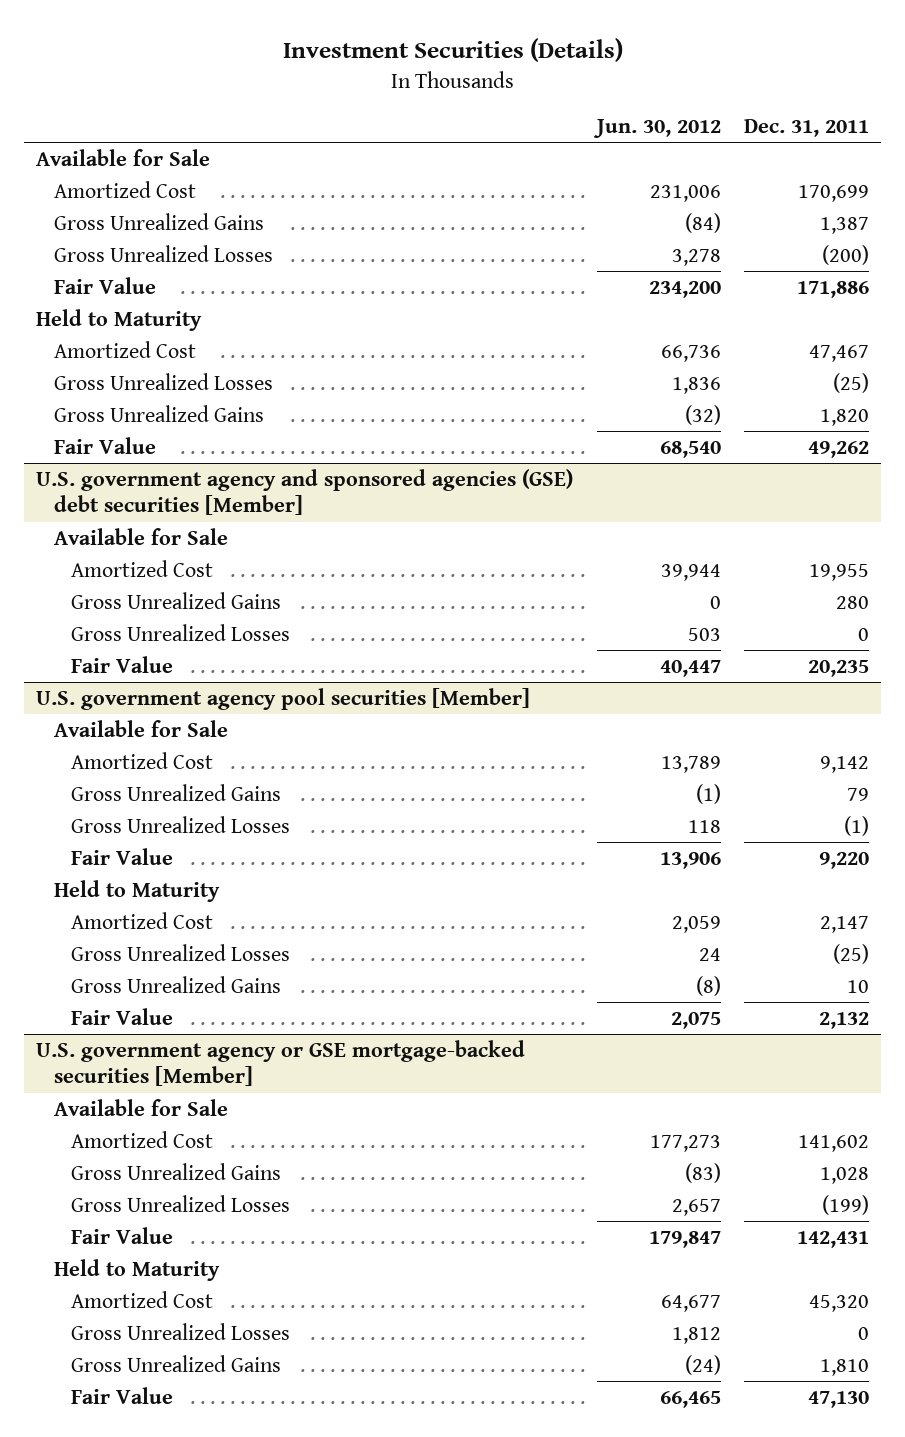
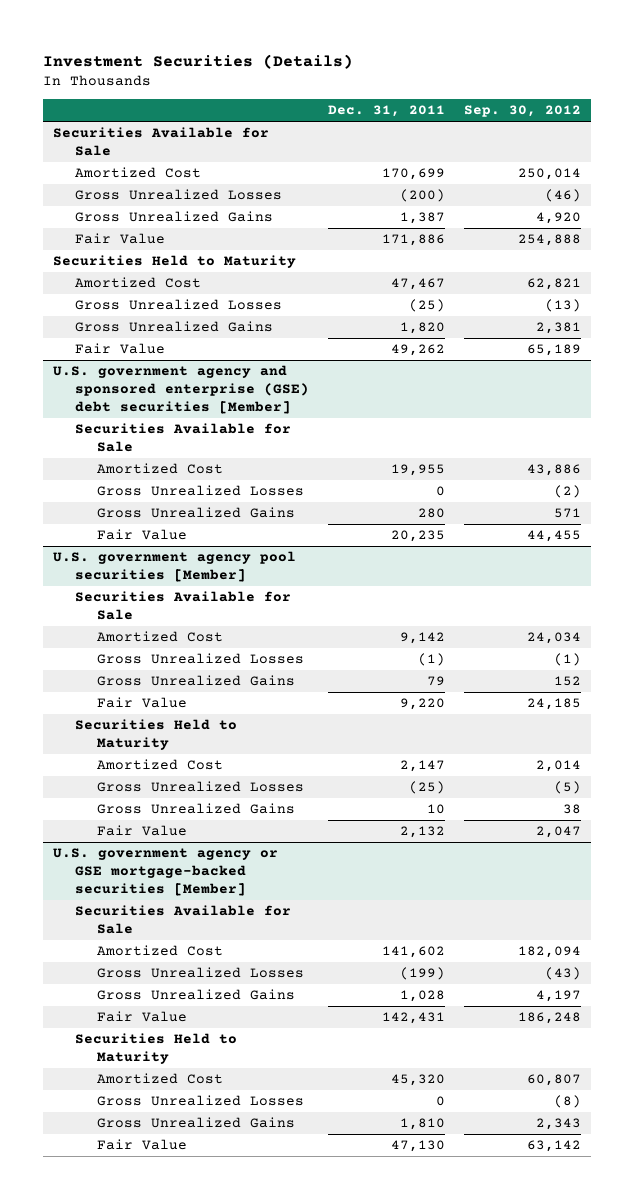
- | Jun. 30, 2012 | Dec. 31, 2011
+ | Dec. 31, 2011 | Sep. 30, 2012
- Available for Sale
+ Securities Available for Sale
moved down: Gross Unrealized Gains | 1,387 | 4,920
- Held to Maturity
+ Securities Held to Maturity
- U.S. government agency and sponsored agencies (GSE) debt securities [Member]
- Available for Sale
+ U.S. government agency and sponsored enterprise (GSE) debt securities [Member]
+ Securities Available for Sale
- Gross Unrealized Gains | 0 | 280
+ Gross Unrealized Gains | 280 | 571
@ U.S. government agency pool securities [Member]
- Available for Sale
+ Securities Available for Sale
moved down: Gross Unrealized Gains | 79 | 152
- Held to Maturity
+ Securities Held to Maturity
@ U.S. government agency or GSE mortgage-backed securities [Member]
- Available for Sale
+ Securities Available for Sale
moved down: Gross Unrealized Gains | 1,028 | 4,197
- Held to Maturity
+ Securities Held to Maturity

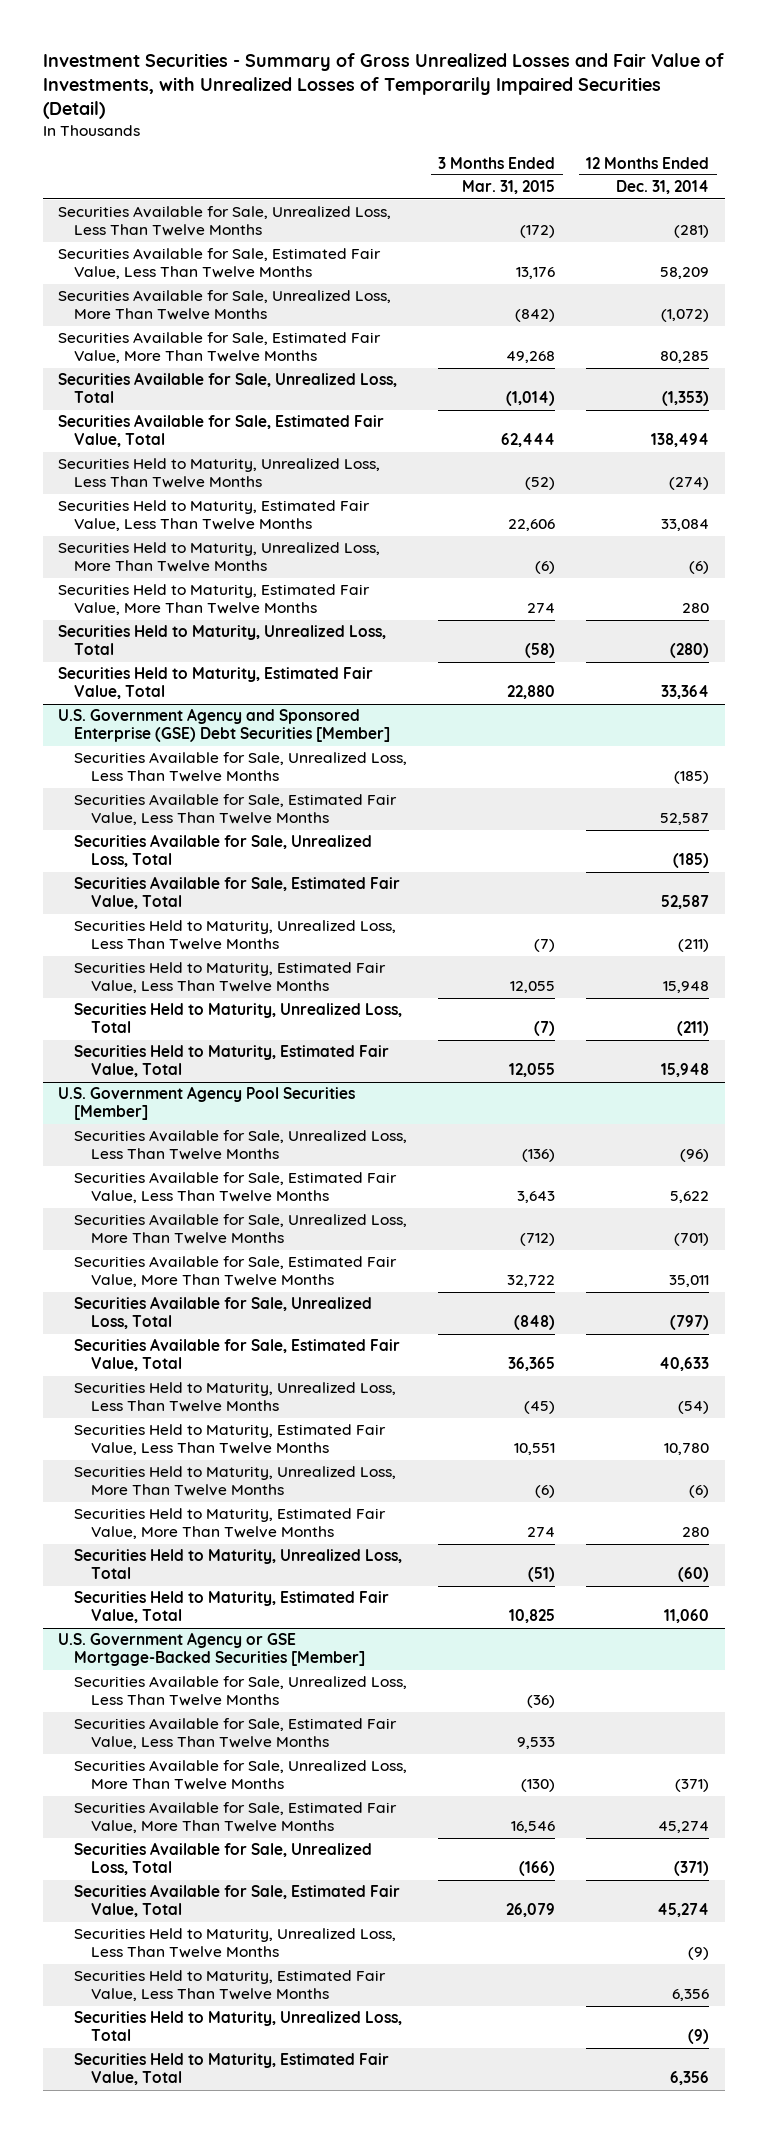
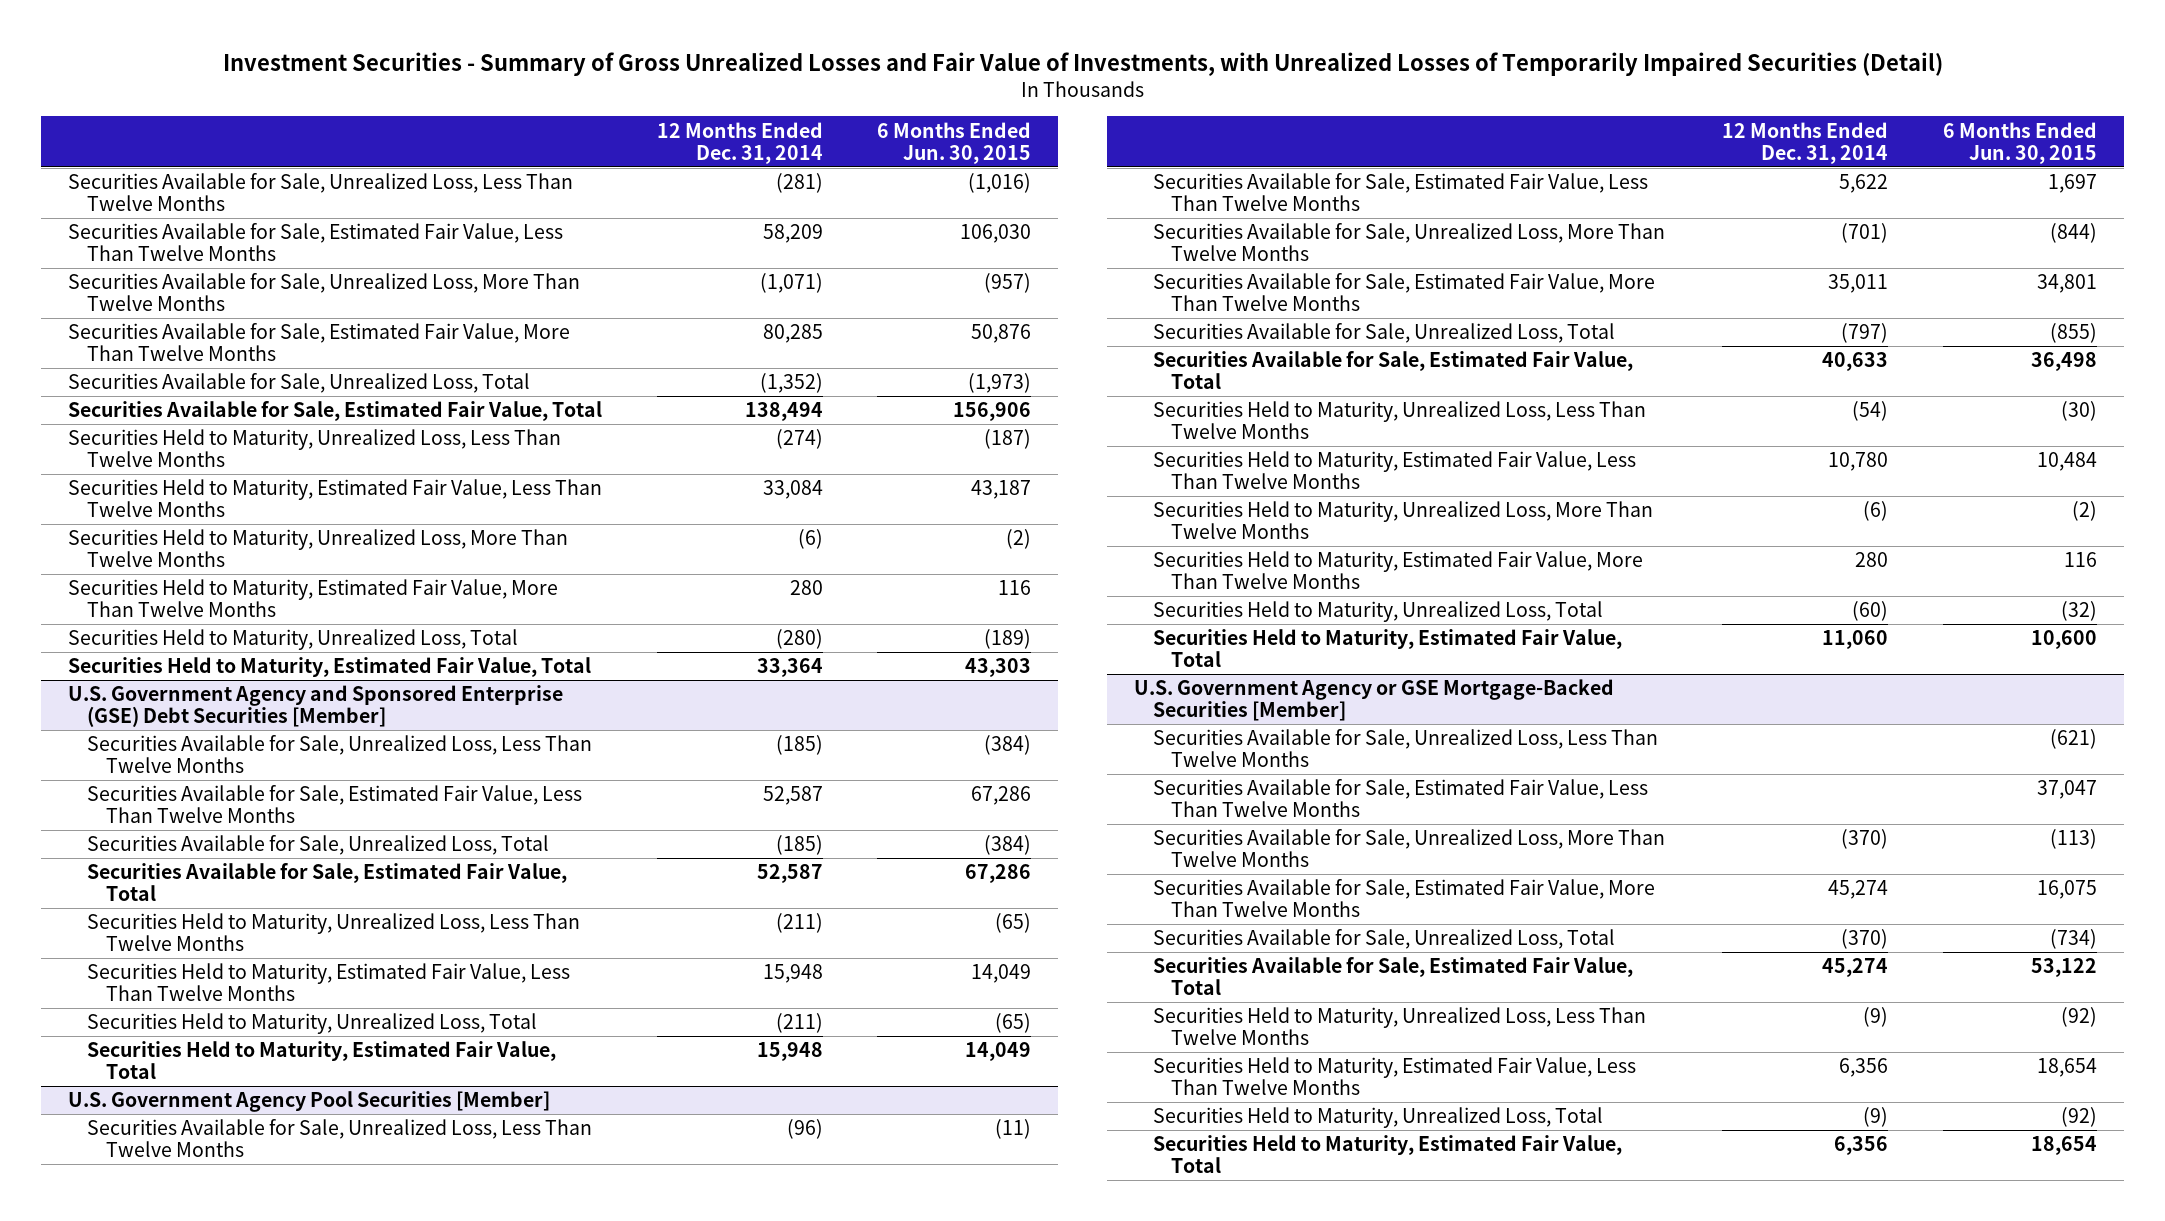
- | 3 Months Ended Mar. 31, 2015 | 12 Months Ended Dec. 31, 2014
+ | 12 Months Ended Dec. 31, 2014 | 6 Months Ended Jun. 30, 2015
- Securities Available for Sale, Unrealized Loss, More Than Twelve Months | (842) | (1,072)
+ Securities Available for Sale, Unrealized Loss, More Than Twelve Months | (1,071) | (957)
- Securities Available for Sale, Unrealized Loss, Total | (1,014) | (1,353)
+ Securities Available for Sale, Unrealized Loss, Total | (1,352) | (1,973)
@ U.S. Government Agency or GSE Mortgage-Backed Securities [Member]
- Securities Available for Sale, Unrealized Loss, More Than Twelve Months | (130) | (371)
+ Securities Available for Sale, Unrealized Loss, More Than Twelve Months | (370) | (113)
- Securities Available for Sale, Unrealized Loss, Total | (166) | (371)
+ Securities Available for Sale, Unrealized Loss, Total | (370) | (734)

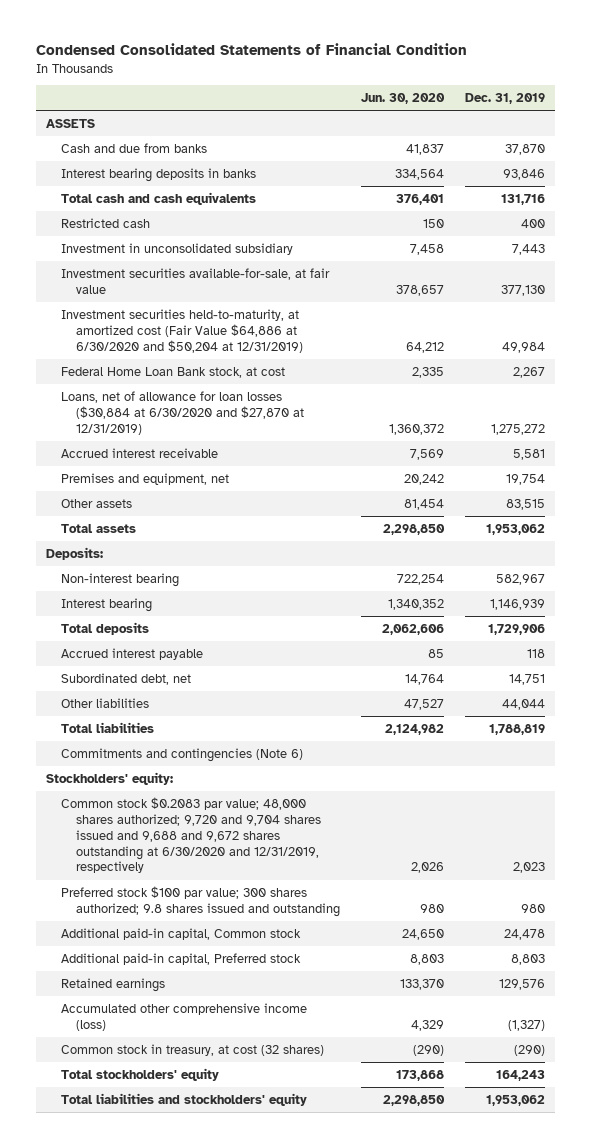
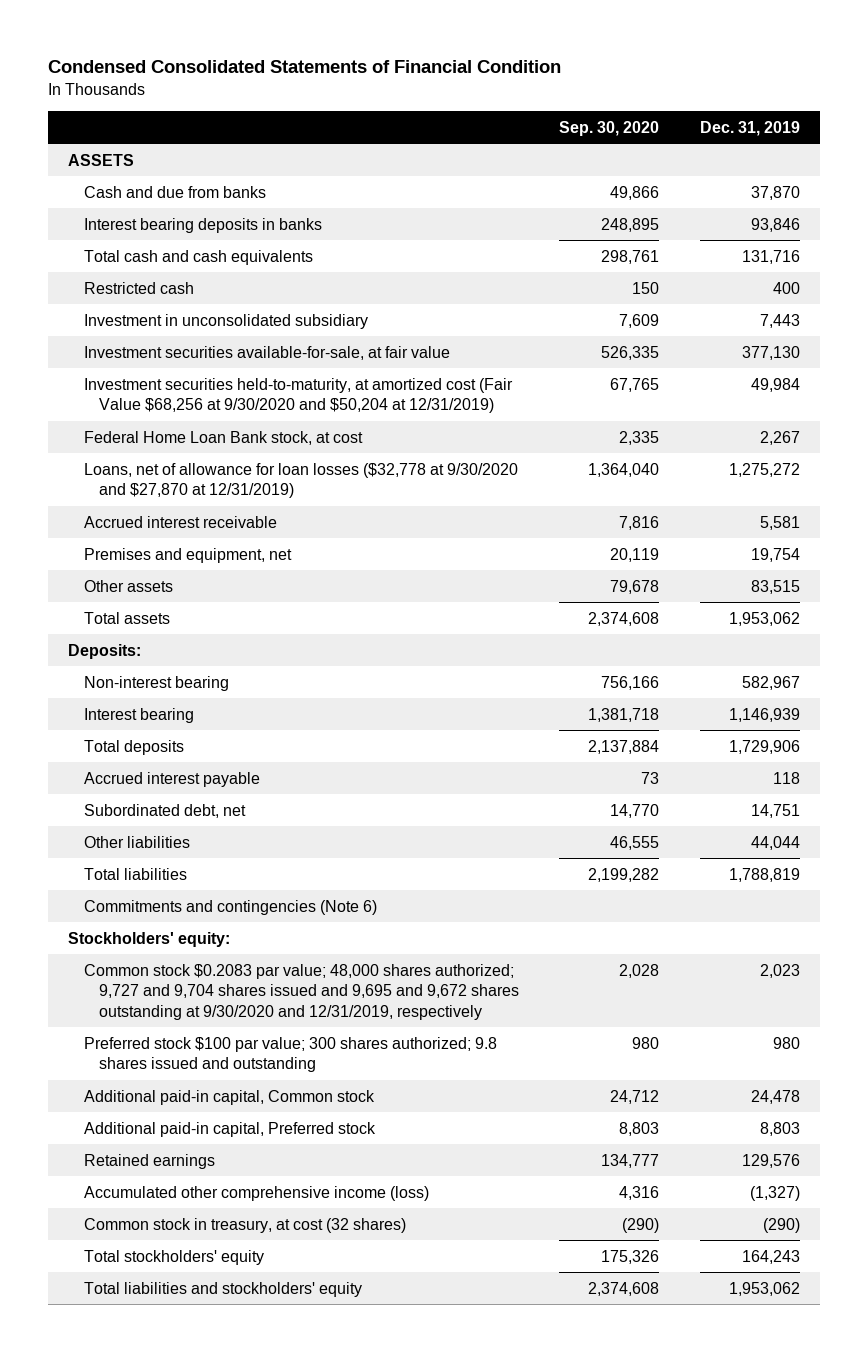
- | Jun. 30, 2020 | Dec. 31, 2019
+ | Sep. 30, 2020 | Dec. 31, 2019
- Investment securities held-to-maturity, at amortized cost (Fair Value $64,886 at 6/30/2020 and $50,204 at 12/31/2019) | 64,212 | 49,984
+ Investment securities held-to-maturity, at amortized cost (Fair Value $68,256 at 9/30/2020 and $50,204 at 12/31/2019) | 67,765 | 49,984
- Loans, net of allowance for loan losses ($30,884 at 6/30/2020 and $27,870 at 12/31/2019) | 1,360,372 | 1,275,272
+ Loans, net of allowance for loan losses ($32,778 at 9/30/2020 and $27,870 at 12/31/2019) | 1,364,040 | 1,275,272
- Common stock $0.2083 par value; 48,000 shares authorized; 9,720 and 9,704 shares issued and 9,688 and 9,672 shares outstanding at 6/30/2020 and 12/31/2019, respectively | 2,026 | 2,023
+ Common stock $0.2083 par value; 48,000 shares authorized; 9,727 and 9,704 shares issued and 9,695 and 9,672 shares outstanding at 9/30/2020 and 12/31/2019, respectively | 2,028 | 2,023

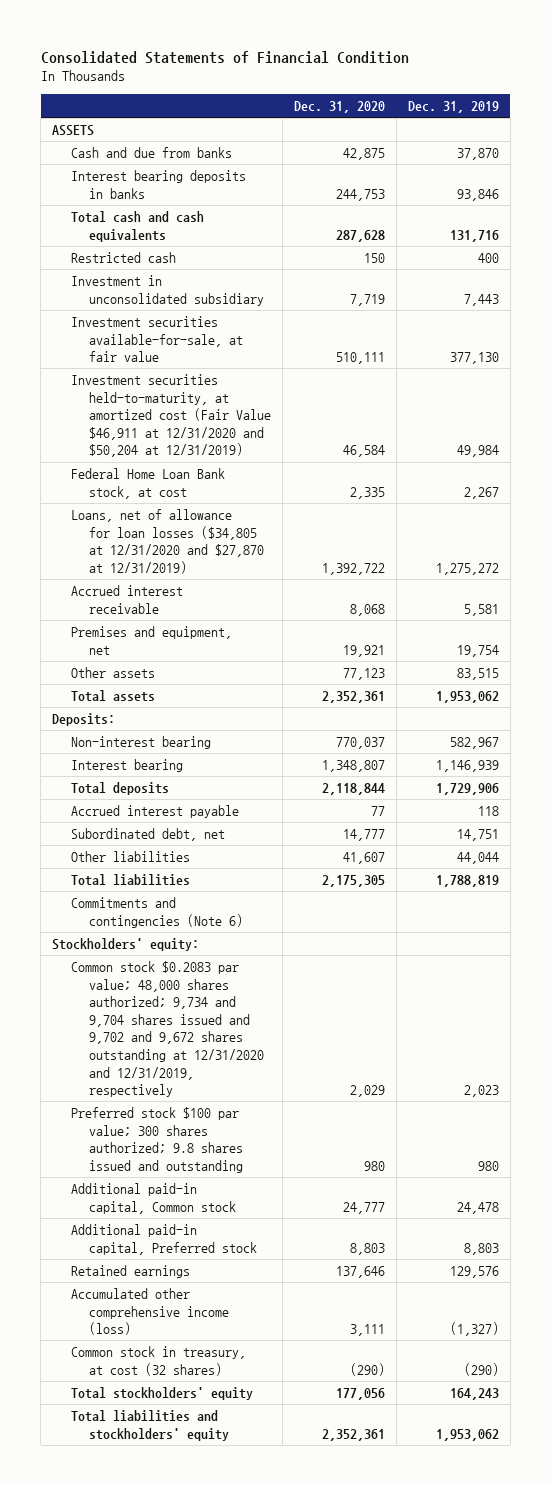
- Condensed Consolidated Statements of Financial Condition
+ Consolidated Statements of Financial Condition
- | Sep. 30, 2020 | Dec. 31, 2019
+ | Dec. 31, 2020 | Dec. 31, 2019
- Investment securities held-to-maturity, at amortized cost (Fair Value $68,256 at 9/30/2020 and $50,204 at 12/31/2019) | 67,765 | 49,984
+ Investment securities held-to-maturity, at amortized cost (Fair Value $46,911 at 12/31/2020 and $50,204 at 12/31/2019) | 46,584 | 49,984
- Loans, net of allowance for loan losses ($32,778 at 9/30/2020 and $27,870 at 12/31/2019) | 1,364,040 | 1,275,272
+ Loans, net of allowance for loan losses ($34,805 at 12/31/2020 and $27,870 at 12/31/2019) | 1,392,722 | 1,275,272
- Common stock $0.2083 par value; 48,000 shares authorized; 9,727 and 9,704 shares issued and 9,695 and 9,672 shares outstanding at 9/30/2020 and 12/31/2019, respectively | 2,028 | 2,023
+ Common stock $0.2083 par value; 48,000 shares authorized; 9,734 and 9,704 shares issued and 9,702 and 9,672 shares outstanding at 12/31/2020 and 12/31/2019, respectively | 2,029 | 2,023

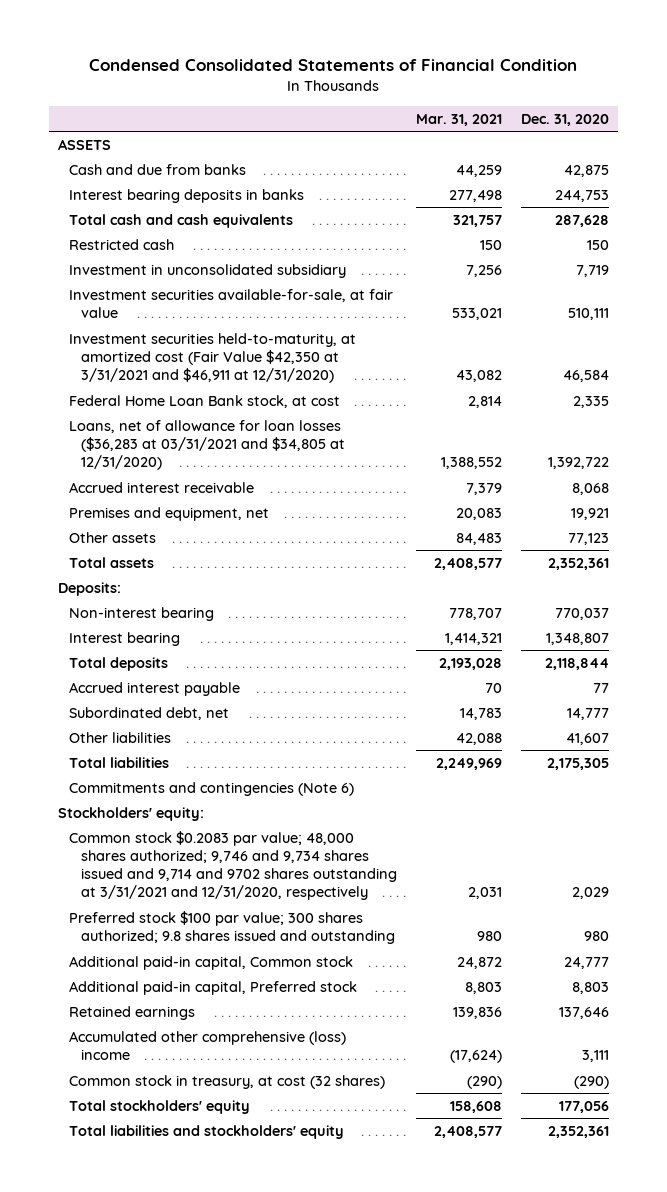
- Consolidated Statements of Financial Condition
+ Condensed Consolidated Statements of Financial Condition
- | Dec. 31, 2020 | Dec. 31, 2019
+ | Mar. 31, 2021 | Dec. 31, 2020
- Investment securities held-to-maturity, at amortized cost (Fair Value $46,911 at 12/31/2020 and $50,204 at 12/31/2019) | 46,584 | 49,984
+ Investment securities held-to-maturity, at amortized cost (Fair Value $42,350 at 3/31/2021 and $46,911 at 12/31/2020) | 43,082 | 46,584
- Loans, net of allowance for loan losses ($34,805 at 12/31/2020 and $27,870 at 12/31/2019) | 1,392,722 | 1,275,272
+ Loans, net of allowance for loan losses ($36,283 at 03/31/2021 and $34,805 at 12/31/2020) | 1,388,552 | 1,392,722
- Common stock $0.2083 par value; 48,000 shares authorized; 9,734 and 9,704 shares issued and 9,702 and 9,672 shares outstanding at 12/31/2020 and 12/31/2019, respectively | 2,029 | 2,023
+ Common stock $0.2083 par value; 48,000 shares authorized; 9,746 and 9,734 shares issued and 9,714 and 9702 shares outstanding at 3/31/2021 and 12/31/2020, respectively | 2,031 | 2,029
- Accumulated other comprehensive income (loss) | 3,111 | (1,327)
+ Accumulated other comprehensive (loss) income | (17,624) | 3,111

